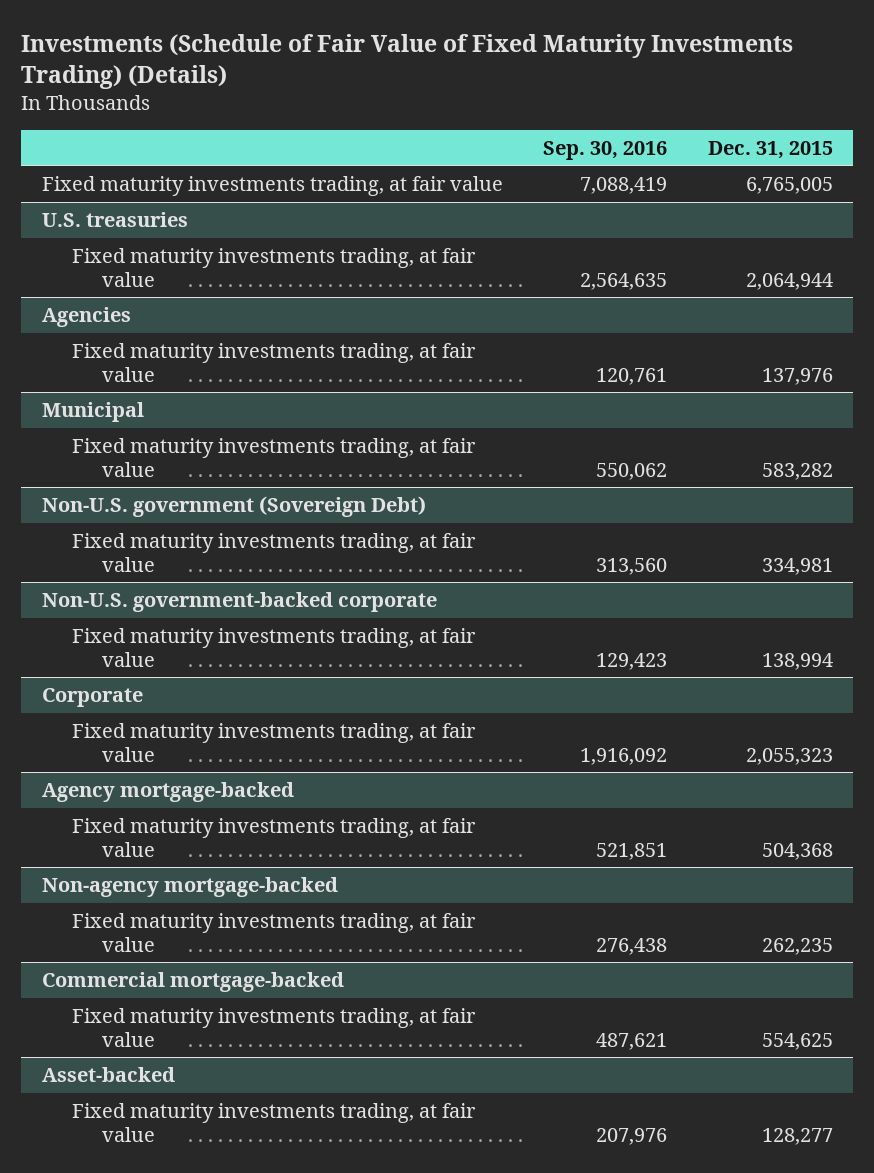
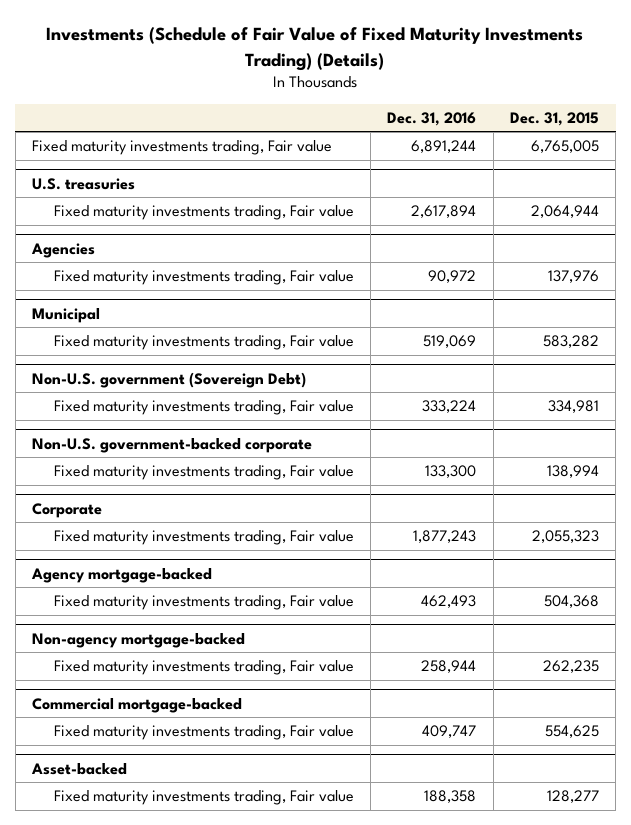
- | Sep. 30, 2016 | Dec. 31, 2015
+ | Dec. 31, 2016 | Dec. 31, 2015
- Fixed maturity investments trading, at fair value | 7,088,419 | 6,765,005
+ Fixed maturity investments trading, Fair value | 6,891,244 | 6,765,005
@ U.S. treasuries
- Fixed maturity investments trading, at fair value | 2,564,635 | 2,064,944
+ Fixed maturity investments trading, Fair value | 2,617,894 | 2,064,944
@ Agencies
- Fixed maturity investments trading, at fair value | 120,761 | 137,976
+ Fixed maturity investments trading, Fair value | 90,972 | 137,976
@ Municipal
- Fixed maturity investments trading, at fair value | 550,062 | 583,282
+ Fixed maturity investments trading, Fair value | 519,069 | 583,282
@ Non-U.S. government (Sovereign Debt)
- Fixed maturity investments trading, at fair value | 313,560 | 334,981
+ Fixed maturity investments trading, Fair value | 333,224 | 334,981
@ Non-U.S. government-backed corporate
- Fixed maturity investments trading, at fair value | 129,423 | 138,994
+ Fixed maturity investments trading, Fair value | 133,300 | 138,994
@ Corporate
- Fixed maturity investments trading, at fair value | 1,916,092 | 2,055,323
+ Fixed maturity investments trading, Fair value | 1,877,243 | 2,055,323
@ Agency mortgage-backed
- Fixed maturity investments trading, at fair value | 521,851 | 504,368
+ Fixed maturity investments trading, Fair value | 462,493 | 504,368
@ Non-agency mortgage-backed
- Fixed maturity investments trading, at fair value | 276,438 | 262,235
+ Fixed maturity investments trading, Fair value | 258,944 | 262,235
@ Commercial mortgage-backed
- Fixed maturity investments trading, at fair value | 487,621 | 554,625
+ Fixed maturity investments trading, Fair value | 409,747 | 554,625
@ Asset-backed
- Fixed maturity investments trading, at fair value | 207,976 | 128,277
+ Fixed maturity investments trading, Fair value | 188,358 | 128,277

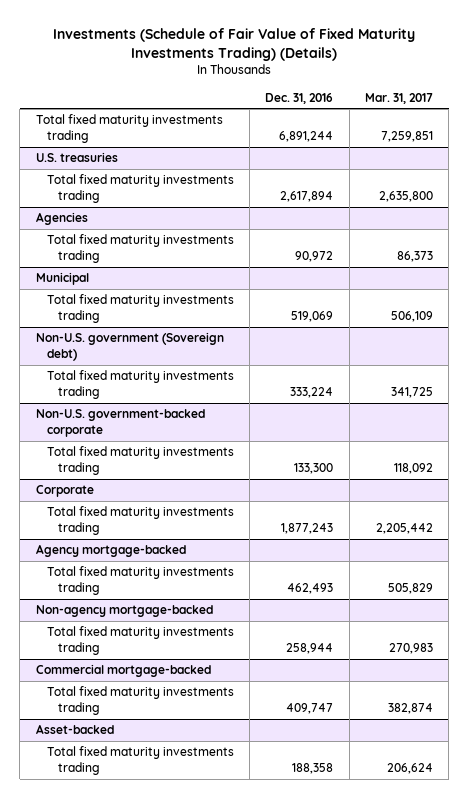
- | Dec. 31, 2016 | Dec. 31, 2015
+ | Dec. 31, 2016 | Mar. 31, 2017
- Fixed maturity investments trading, Fair value | 6,891,244 | 6,765,005
+ Total fixed maturity investments trading | 6,891,244 | 7,259,851
@ U.S. treasuries
- Fixed maturity investments trading, Fair value | 2,617,894 | 2,064,944
+ Total fixed maturity investments trading | 2,617,894 | 2,635,800
@ Agencies
- Fixed maturity investments trading, Fair value | 90,972 | 137,976
+ Total fixed maturity investments trading | 90,972 | 86,373
@ Municipal
- Fixed maturity investments trading, Fair value | 519,069 | 583,282
- Non-U.S. government (Sovereign Debt)
- Fixed maturity investments trading, Fair value | 333,224 | 334,981
@ Municipal
+ Total fixed maturity investments trading | 519,069 | 506,109
+ Non-U.S. government (Sovereign debt)
+ Total fixed maturity investments trading | 333,224 | 341,725
@ Non-U.S. government-backed corporate
- Fixed maturity investments trading, Fair value | 133,300 | 138,994
+ Total fixed maturity investments trading | 133,300 | 118,092
@ Corporate
- Fixed maturity investments trading, Fair value | 1,877,243 | 2,055,323
+ Total fixed maturity investments trading | 1,877,243 | 2,205,442
@ Agency mortgage-backed
- Fixed maturity investments trading, Fair value | 462,493 | 504,368
+ Total fixed maturity investments trading | 462,493 | 505,829
@ Non-agency mortgage-backed
- Fixed maturity investments trading, Fair value | 258,944 | 262,235
+ Total fixed maturity investments trading | 258,944 | 270,983
@ Commercial mortgage-backed
- Fixed maturity investments trading, Fair value | 409,747 | 554,625
+ Total fixed maturity investments trading | 409,747 | 382,874
@ Asset-backed
- Fixed maturity investments trading, Fair value | 188,358 | 128,277
+ Total fixed maturity investments trading | 188,358 | 206,624

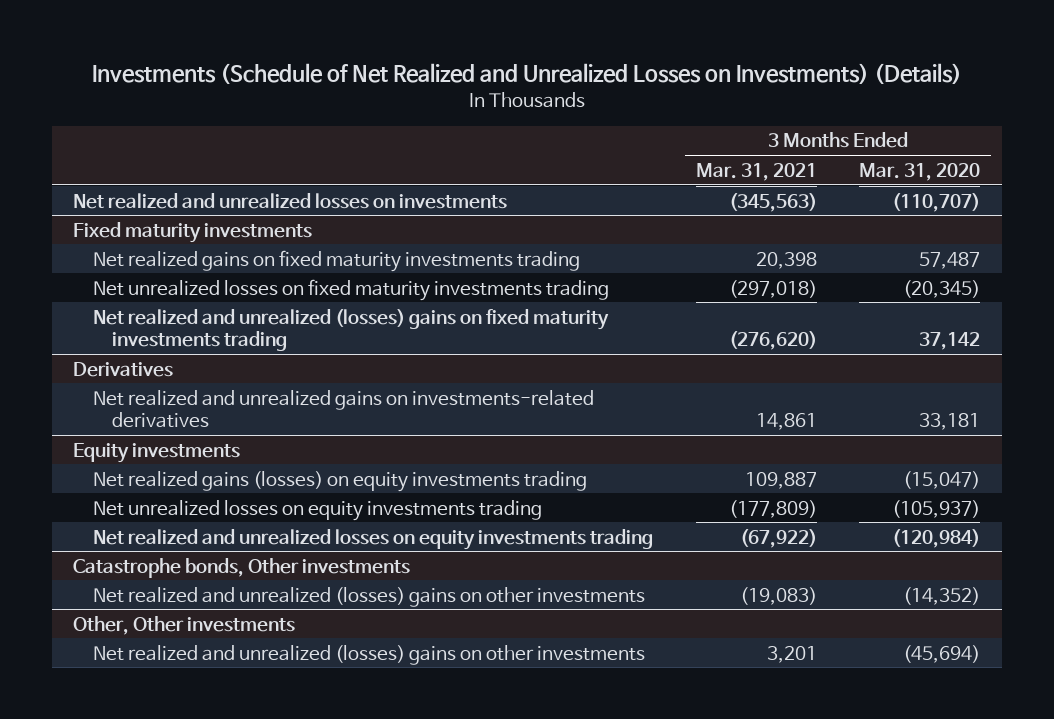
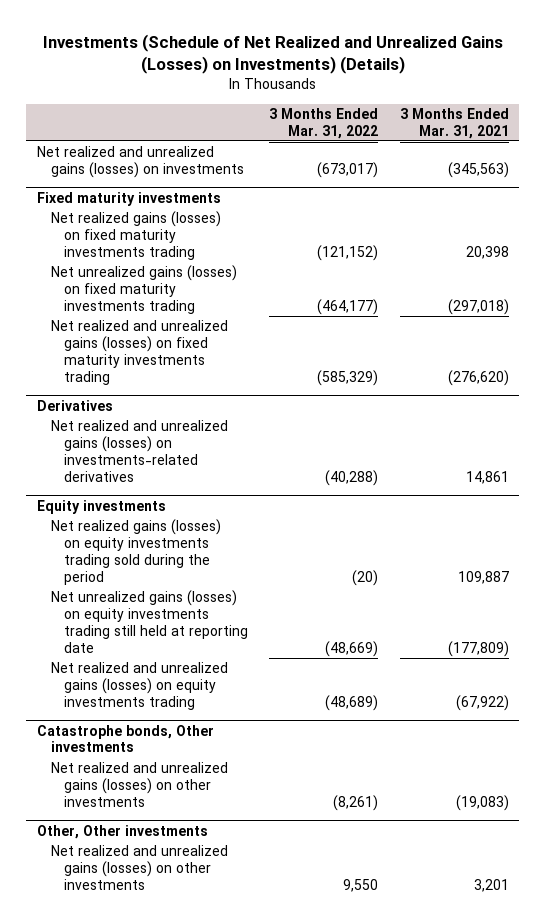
- Investments (Schedule of Net Realized and Unrealized Losses on Investments) (Details)
+ Investments (Schedule of Net Realized and Unrealized Gains (Losses) on Investments) (Details)
- | 3 Months Ended Mar. 31, 2021 | 3 Months Ended Mar. 31, 2020
+ | 3 Months Ended Mar. 31, 2022 | 3 Months Ended Mar. 31, 2021
- Net realized and unrealized losses on investments | (345,563) | (110,707)
+ Net realized and unrealized gains (losses) on investments | (673,017) | (345,563)
@ Fixed maturity investments
- Net realized gains on fixed maturity investments trading | 20,398 | 57,487
- Net unrealized losses on fixed maturity investments trading | (297,018) | (20,345)
- Net realized and unrealized (losses) gains on fixed maturity investments trading | (276,620) | 37,142
+ Net realized gains (losses) on fixed maturity investments trading | (121,152) | 20,398
+ Net unrealized gains (losses) on fixed maturity investments trading | (464,177) | (297,018)
+ Net realized and unrealized gains (losses) on fixed maturity investments trading | (585,329) | (276,620)
@ Derivatives
- Net realized and unrealized gains on investments-related derivatives | 14,861 | 33,181
+ Net realized and unrealized gains (losses) on investments-related derivatives | (40,288) | 14,861
@ Equity investments
- Net realized gains (losses) on equity investments trading | 109,887 | (15,047)
- Net unrealized losses on equity investments trading | (177,809) | (105,937)
- Net realized and unrealized losses on equity investments trading | (67,922) | (120,984)
+ Net realized gains (losses) on equity investments trading sold during the period | (20) | 109,887
+ Net unrealized gains (losses) on equity investments trading still held at reporting date | (48,669) | (177,809)
+ Net realized and unrealized gains (losses) on equity investments trading | (48,689) | (67,922)
@ Catastrophe bonds, Other investments
- Net realized and unrealized (losses) gains on other investments | (19,083) | (14,352)
+ Net realized and unrealized gains (losses) on other investments | (8,261) | (19,083)
@ Other, Other investments
- Net realized and unrealized (losses) gains on other investments | 3,201 | (45,694)
+ Net realized and unrealized gains (losses) on other investments | 9,550 | 3,201

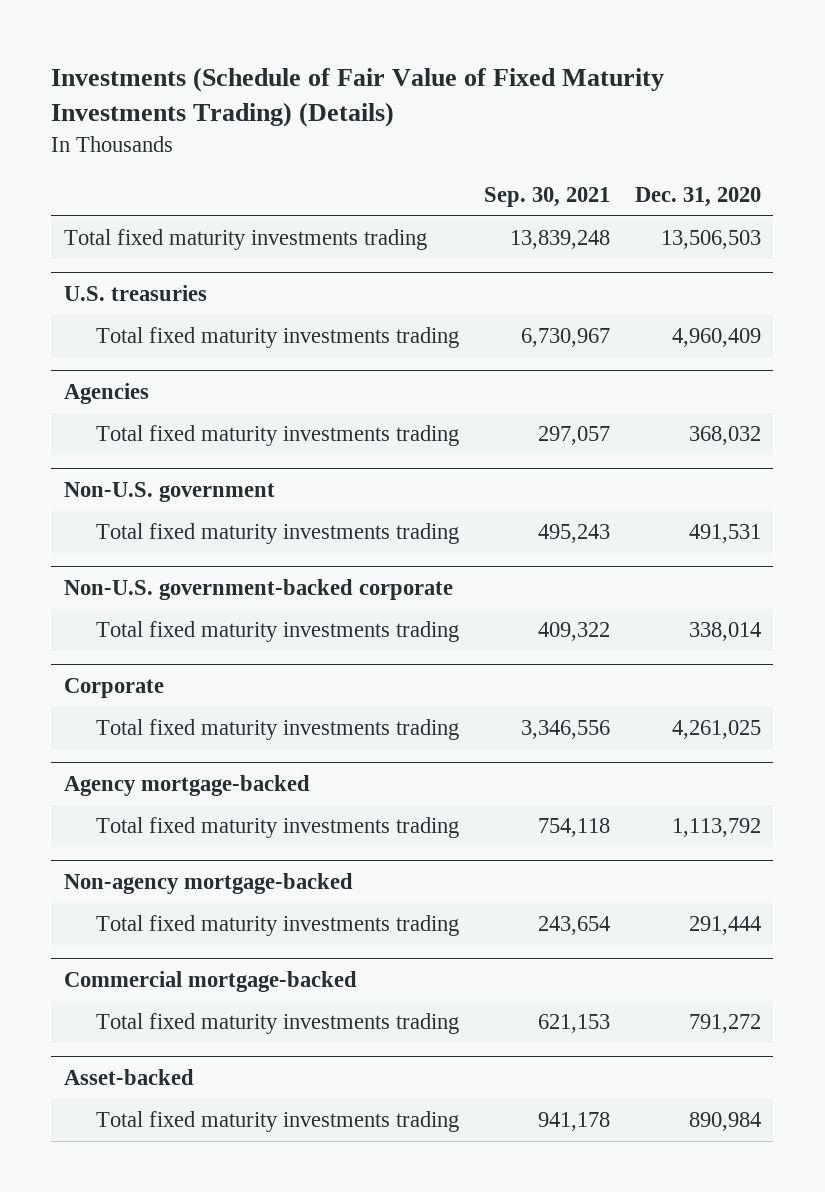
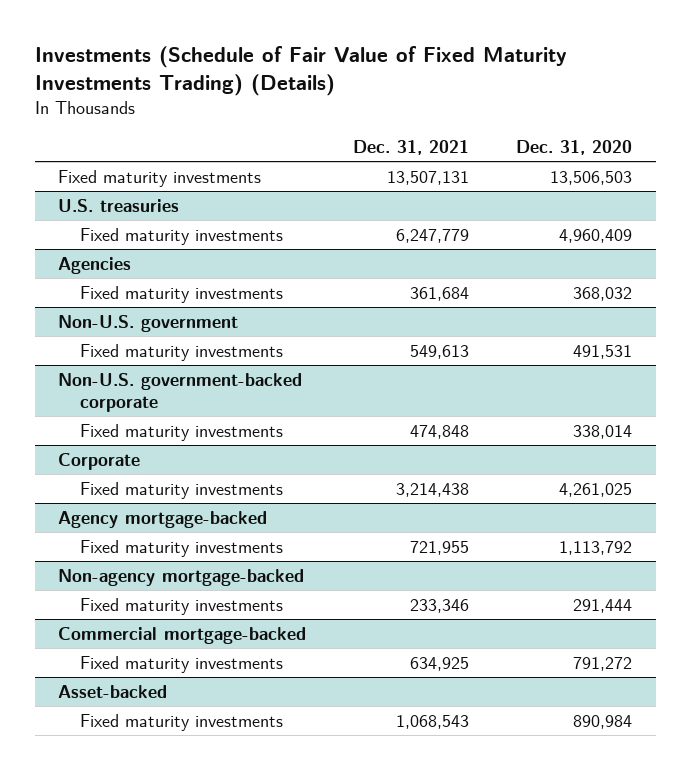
- | Sep. 30, 2021 | Dec. 31, 2020
+ | Dec. 31, 2021 | Dec. 31, 2020
- Total fixed maturity investments trading | 13,839,248 | 13,506,503
+ Fixed maturity investments | 13,507,131 | 13,506,503
@ U.S. treasuries
- Total fixed maturity investments trading | 6,730,967 | 4,960,409
+ Fixed maturity investments | 6,247,779 | 4,960,409
@ Agencies
- Total fixed maturity investments trading | 297,057 | 368,032
+ Fixed maturity investments | 361,684 | 368,032
@ Non-U.S. government
- Total fixed maturity investments trading | 495,243 | 491,531
+ Fixed maturity investments | 549,613 | 491,531
@ Non-U.S. government-backed corporate
- Total fixed maturity investments trading | 409,322 | 338,014
+ Fixed maturity investments | 474,848 | 338,014
@ Corporate
- Total fixed maturity investments trading | 3,346,556 | 4,261,025
+ Fixed maturity investments | 3,214,438 | 4,261,025
@ Agency mortgage-backed
- Total fixed maturity investments trading | 754,118 | 1,113,792
+ Fixed maturity investments | 721,955 | 1,113,792
@ Non-agency mortgage-backed
- Total fixed maturity investments trading | 243,654 | 291,444
+ Fixed maturity investments | 233,346 | 291,444
@ Commercial mortgage-backed
- Total fixed maturity investments trading | 621,153 | 791,272
+ Fixed maturity investments | 634,925 | 791,272
@ Asset-backed
- Total fixed maturity investments trading | 941,178 | 890,984
+ Fixed maturity investments | 1,068,543 | 890,984

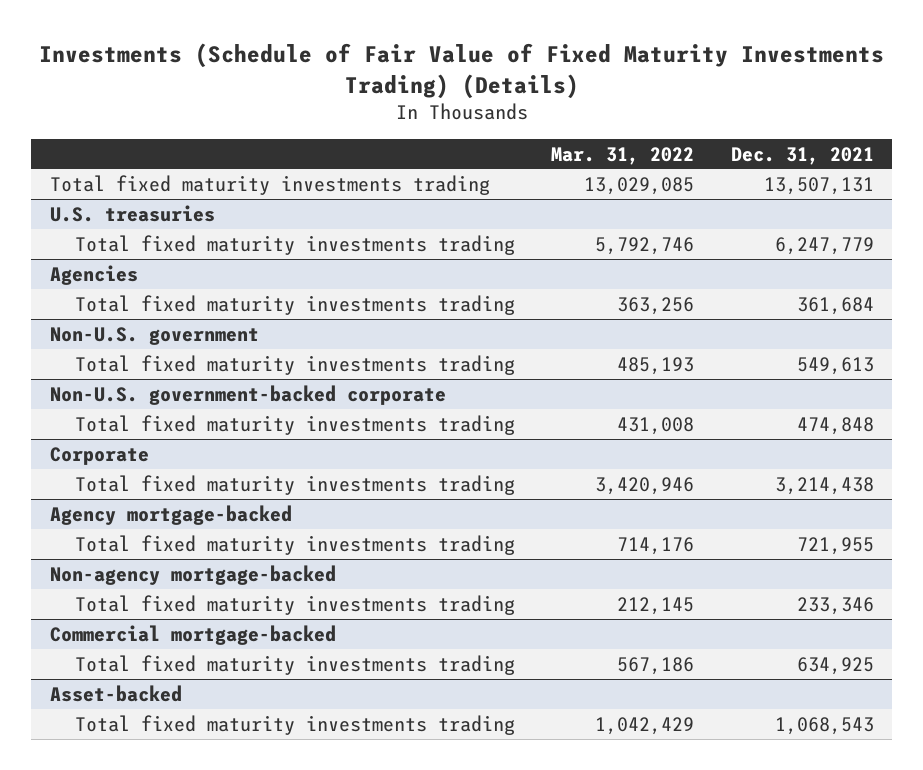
- | Dec. 31, 2021 | Dec. 31, 2020
+ | Mar. 31, 2022 | Dec. 31, 2021
- Fixed maturity investments | 13,507,131 | 13,506,503
+ Total fixed maturity investments trading | 13,029,085 | 13,507,131
@ U.S. treasuries
- Fixed maturity investments | 6,247,779 | 4,960,409
+ Total fixed maturity investments trading | 5,792,746 | 6,247,779
@ Agencies
- Fixed maturity investments | 361,684 | 368,032
+ Total fixed maturity investments trading | 363,256 | 361,684
@ Non-U.S. government
- Fixed maturity investments | 549,613 | 491,531
+ Total fixed maturity investments trading | 485,193 | 549,613
@ Non-U.S. government-backed corporate
- Fixed maturity investments | 474,848 | 338,014
+ Total fixed maturity investments trading | 431,008 | 474,848
@ Corporate
- Fixed maturity investments | 3,214,438 | 4,261,025
+ Total fixed maturity investments trading | 3,420,946 | 3,214,438
@ Agency mortgage-backed
- Fixed maturity investments | 721,955 | 1,113,792
+ Total fixed maturity investments trading | 714,176 | 721,955
@ Non-agency mortgage-backed
- Fixed maturity investments | 233,346 | 291,444
+ Total fixed maturity investments trading | 212,145 | 233,346
@ Commercial mortgage-backed
- Fixed maturity investments | 634,925 | 791,272
+ Total fixed maturity investments trading | 567,186 | 634,925
@ Asset-backed
- Fixed maturity investments | 1,068,543 | 890,984
+ Total fixed maturity investments trading | 1,042,429 | 1,068,543

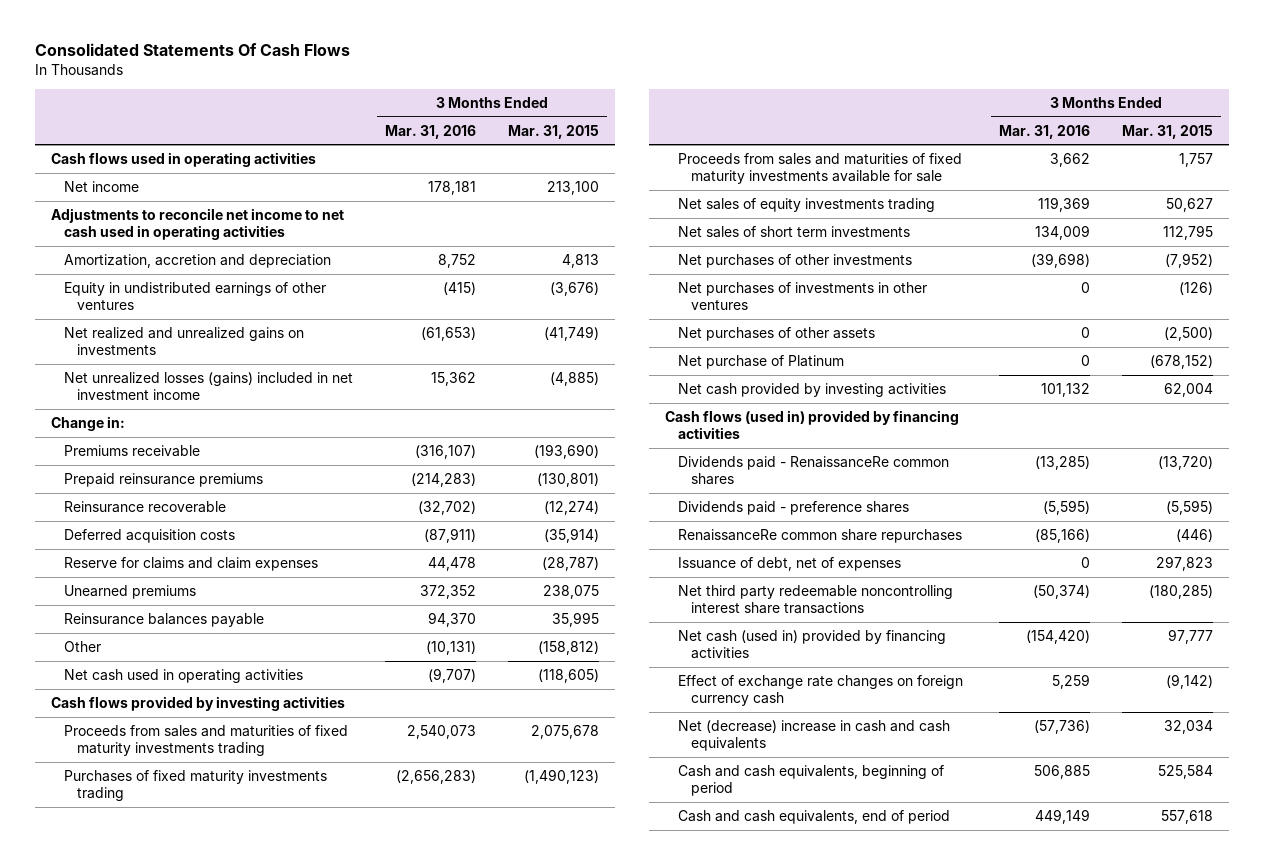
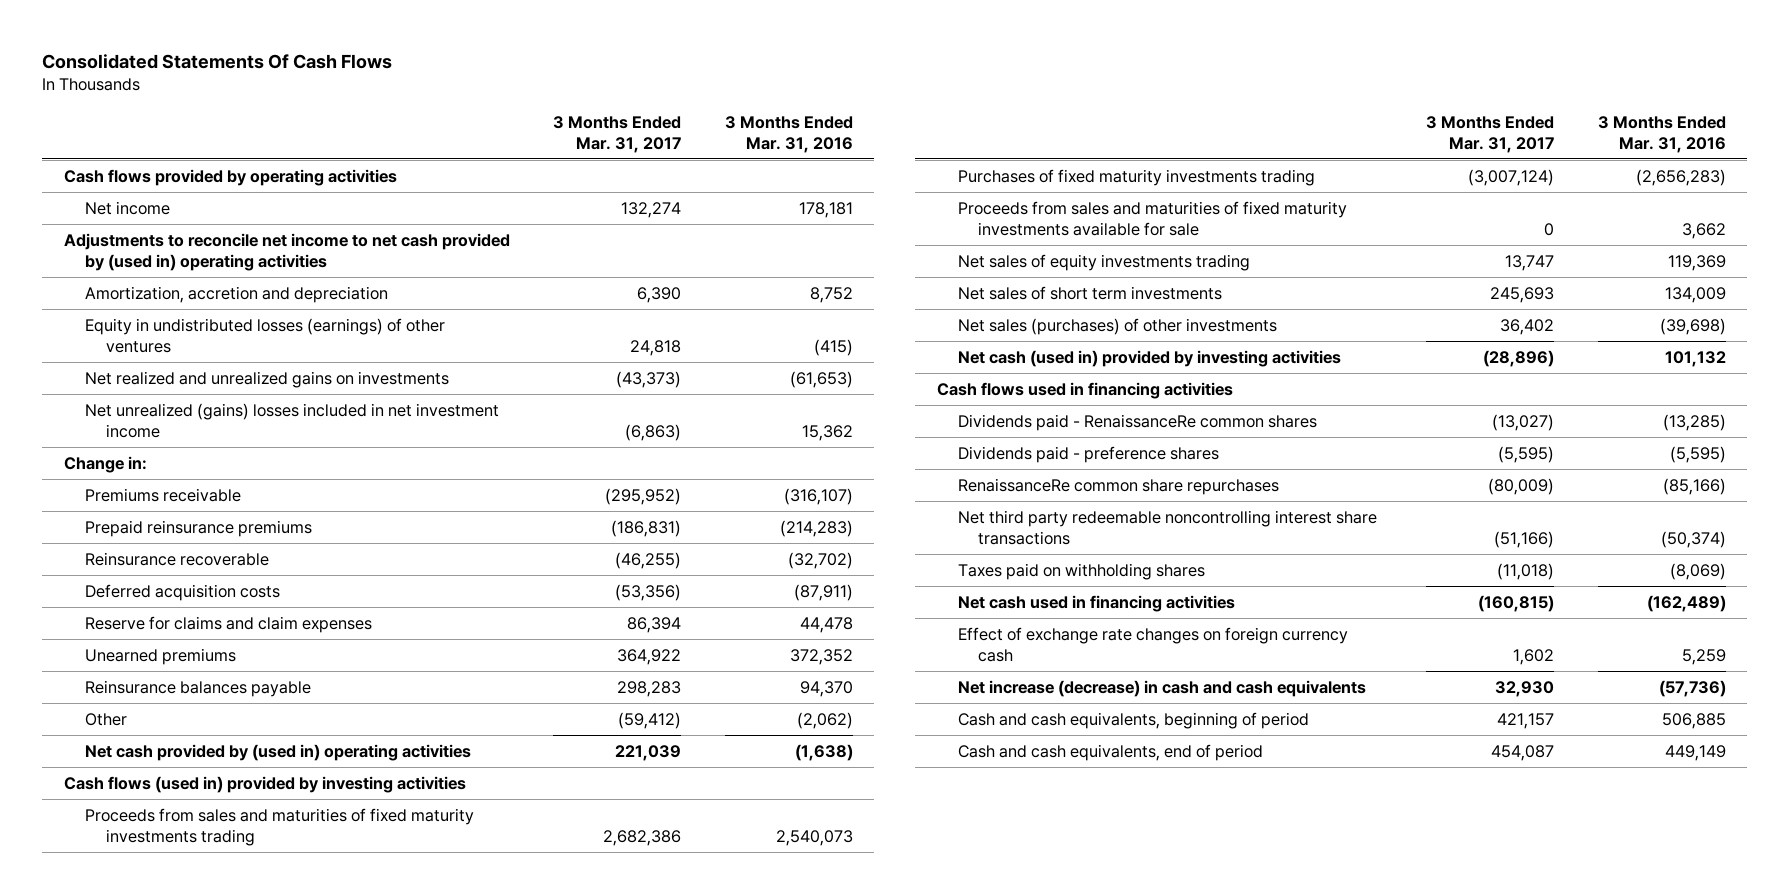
- | 3 Months Ended Mar. 31, 2016 | 3 Months Ended Mar. 31, 2015
+ | 3 Months Ended Mar. 31, 2017 | 3 Months Ended Mar. 31, 2016
- Cash flows used in operating activities
+ Cash flows provided by operating activities
- Adjustments to reconcile net income to net cash used in operating activities
+ Adjustments to reconcile net income to net cash provided by (used in) operating activities
- Equity in undistributed earnings of other ventures | (415) | (3,676)
+ Equity in undistributed losses (earnings) of other ventures | 24,818 | (415)
- Net unrealized losses (gains) included in net investment income | 15,362 | (4,885)
+ Net unrealized (gains) losses included in net investment income | (6,863) | 15,362
- Other | (10,131) | (158,812)
- Net cash used in operating activities | (9,707) | (118,605)
- Cash flows provided by investing activities
+ Other | (59,412) | (2,062)
+ Net cash provided by (used in) operating activities | 221,039 | (1,638)
+ Cash flows (used in) provided by investing activities
- Net purchases of other investments | (39,698) | (7,952)
- Net purchases of investments in other ventures | 0 | (126)
- Net purchases of other assets | 0 | (2,500)
- Net purchase of Platinum | 0 | (678,152)
- Net cash provided by investing activities | 101,132 | 62,004
- Cash flows (used in) provided by financing activities
+ Net sales (purchases) of other investments | 36,402 | (39,698)
+ Net cash (used in) provided by investing activities | (28,896) | 101,132
+ Cash flows used in financing activities
- Issuance of debt, net of expenses | 0 | 297,823
- Net cash (used in) provided by financing activities | (154,420) | 97,777
+ Taxes paid on withholding shares | (11,018) | (8,069)
+ Net cash used in financing activities | (160,815) | (162,489)
- Net (decrease) increase in cash and cash equivalents | (57,736) | 32,034
+ Net increase (decrease) in cash and cash equivalents | 32,930 | (57,736)

